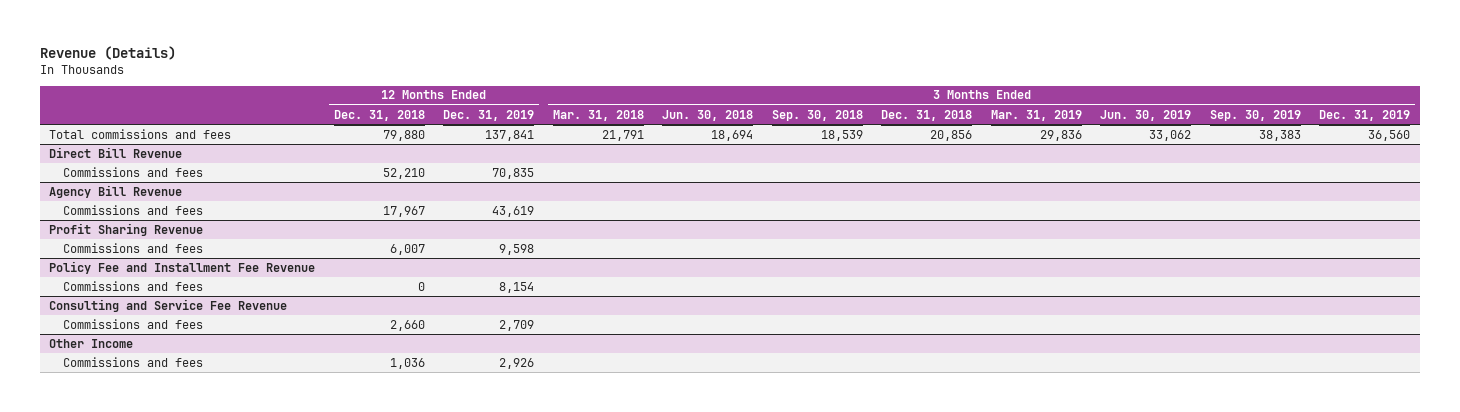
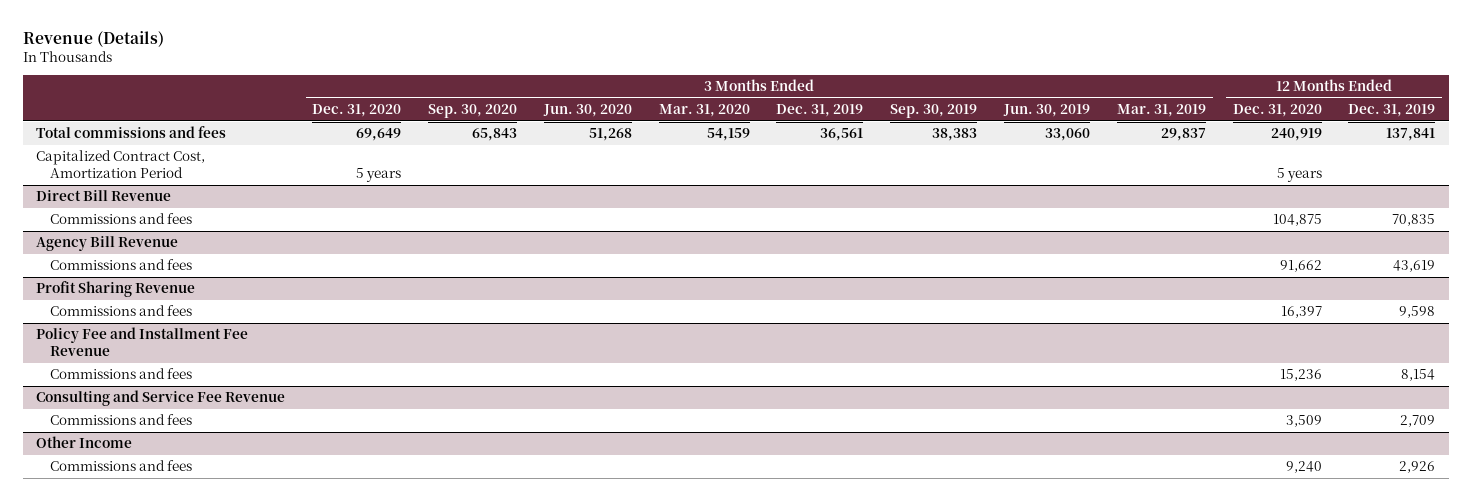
- | 12 Months Ended Dec. 31, 2018 | 12 Months Ended Dec. 31, 2019 | 3 Months Ended Mar. 31, 2018 | 3 Months Ended Jun. 30, 2018 | 3 Months Ended Sep. 30, 2018 | 3 Months Ended Dec. 31, 2018 | 3 Months Ended Mar. 31, 2019 | 3 Months Ended Jun. 30, 2019 | 3 Months Ended Sep. 30, 2019 | 3 Months Ended Dec. 31, 2019
+ | 3 Months Ended Dec. 31, 2020 | 3 Months Ended Sep. 30, 2020 | 3 Months Ended Jun. 30, 2020 | 3 Months Ended Mar. 31, 2020 | 3 Months Ended Dec. 31, 2019 | 3 Months Ended Sep. 30, 2019 | 3 Months Ended Jun. 30, 2019 | 3 Months Ended Mar. 31, 2019 | 12 Months Ended Dec. 31, 2020 | 12 Months Ended Dec. 31, 2019
- Total commissions and fees | 79,880 | 137,841 | 21,791 | 18,694 | 18,539 | 20,856 | 29,836 | 33,062 | 38,383 | 36,560
+ Total commissions and fees | 69,649 | 65,843 | 51,268 | 54,159 | 36,561 | 38,383 | 33,060 | 29,837 | 240,919 | 137,841
+ Capitalized Contract Cost, Amortization Period | 5 years | | | | | | | | 5 years |

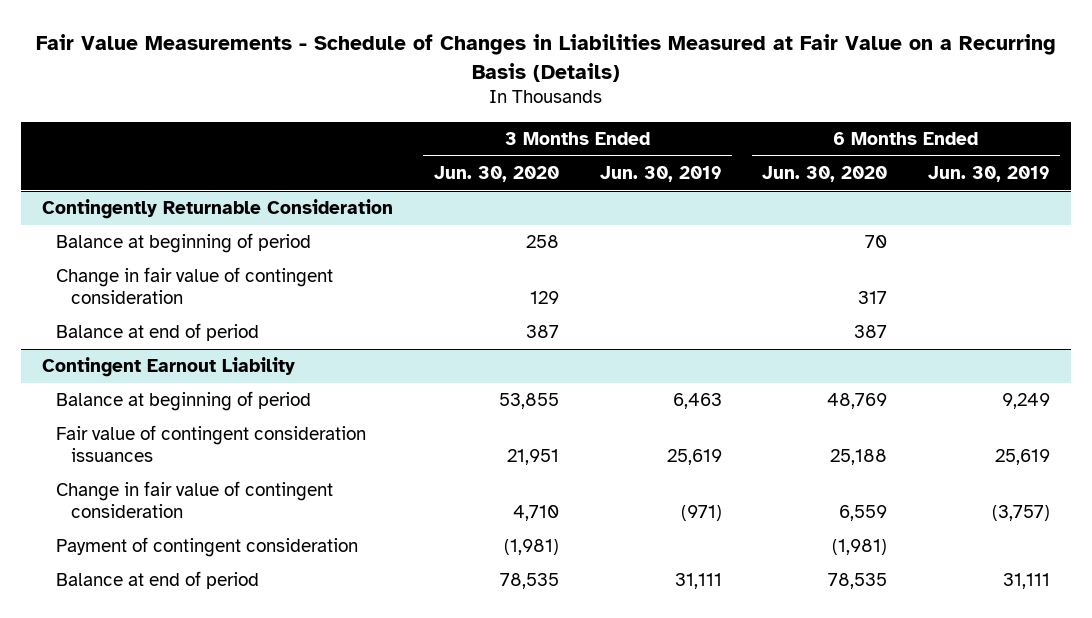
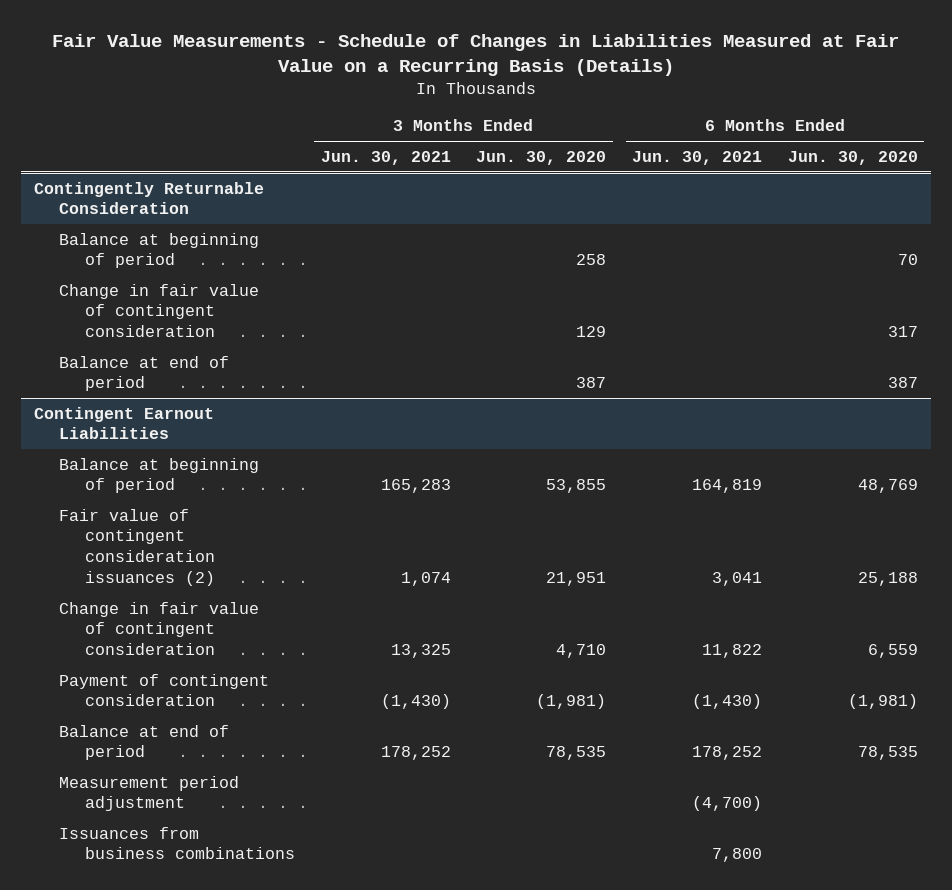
- | 3 Months Ended Jun. 30, 2020 | 3 Months Ended Jun. 30, 2019 | 6 Months Ended Jun. 30, 2020 | 6 Months Ended Jun. 30, 2019
+ | 3 Months Ended Jun. 30, 2021 | 3 Months Ended Jun. 30, 2020 | 6 Months Ended Jun. 30, 2021 | 6 Months Ended Jun. 30, 2020
- Contingent Earnout Liability
+ Contingent Earnout Liabilities
- Fair value of contingent consideration issuances | 21,951 | 25,619 | 25,188 | 25,619
+ Fair value of contingent consideration issuances (2) | 1,074 | 21,951 | 3,041 | 25,188
+ Measurement period adjustment | | | (4,700) |
+ Issuances from business combinations | | | 7,800 |

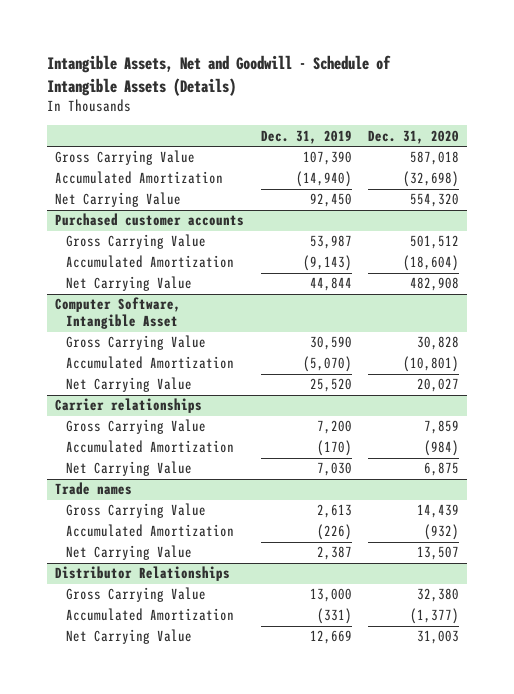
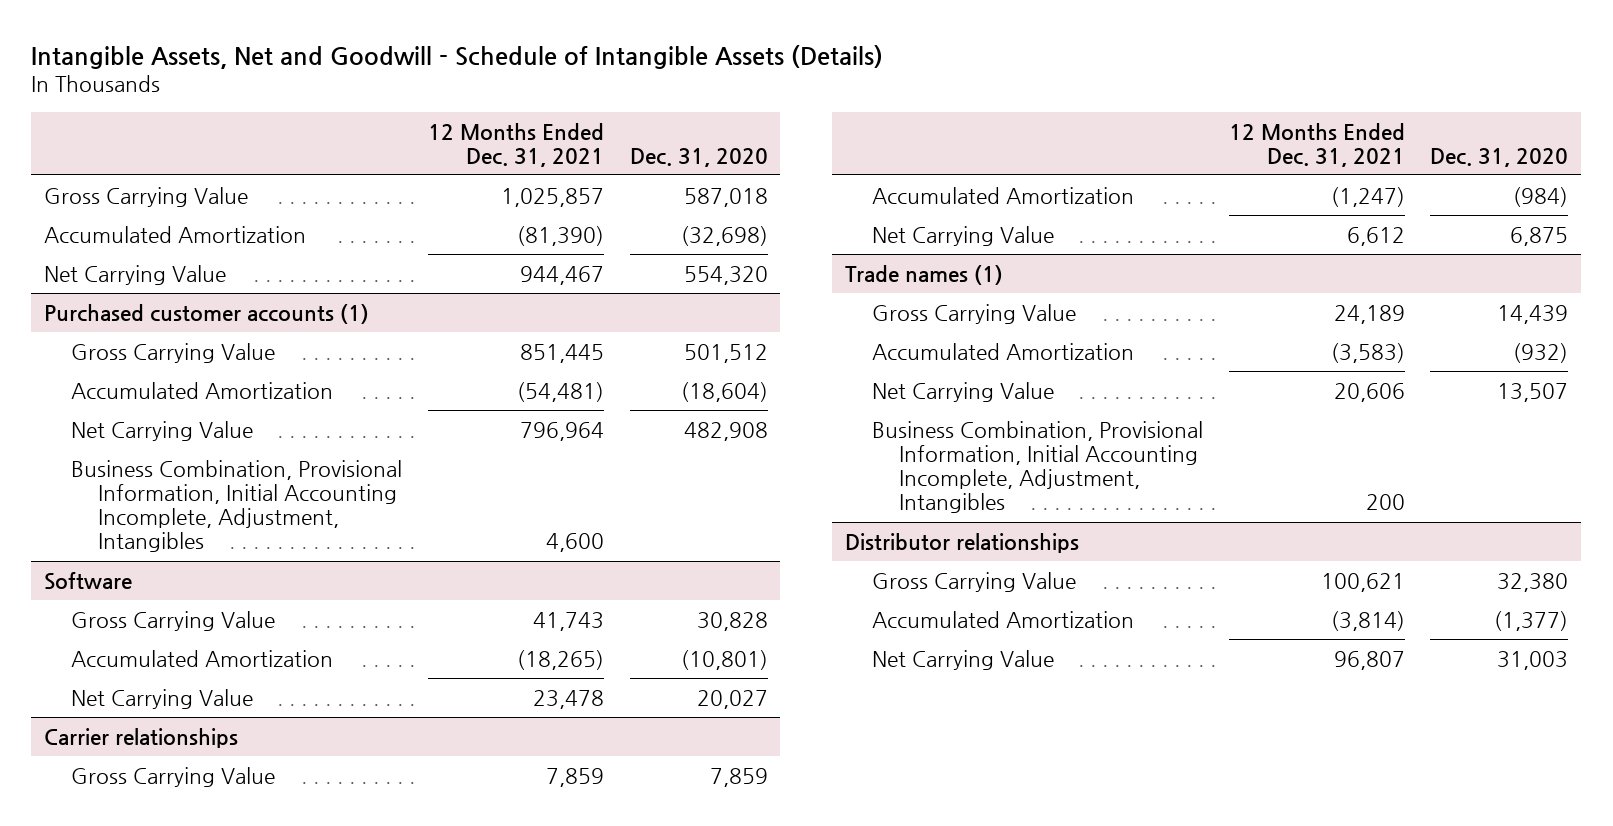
- | Dec. 31, 2019 | Dec. 31, 2020
+ | 12 Months Ended Dec. 31, 2021 | Dec. 31, 2020
- Purchased customer accounts
+ Purchased customer accounts (1)
- Computer Software, Intangible Asset
+ Business Combination, Provisional Information, Initial Accounting Incomplete, Adjustment, Intangibles | 4,600 |
+ Software
- Trade names
+ Trade names (1)
- Distributor Relationships
+ Business Combination, Provisional Information, Initial Accounting Incomplete, Adjustment, Intangibles | 200 |
+ Distributor relationships

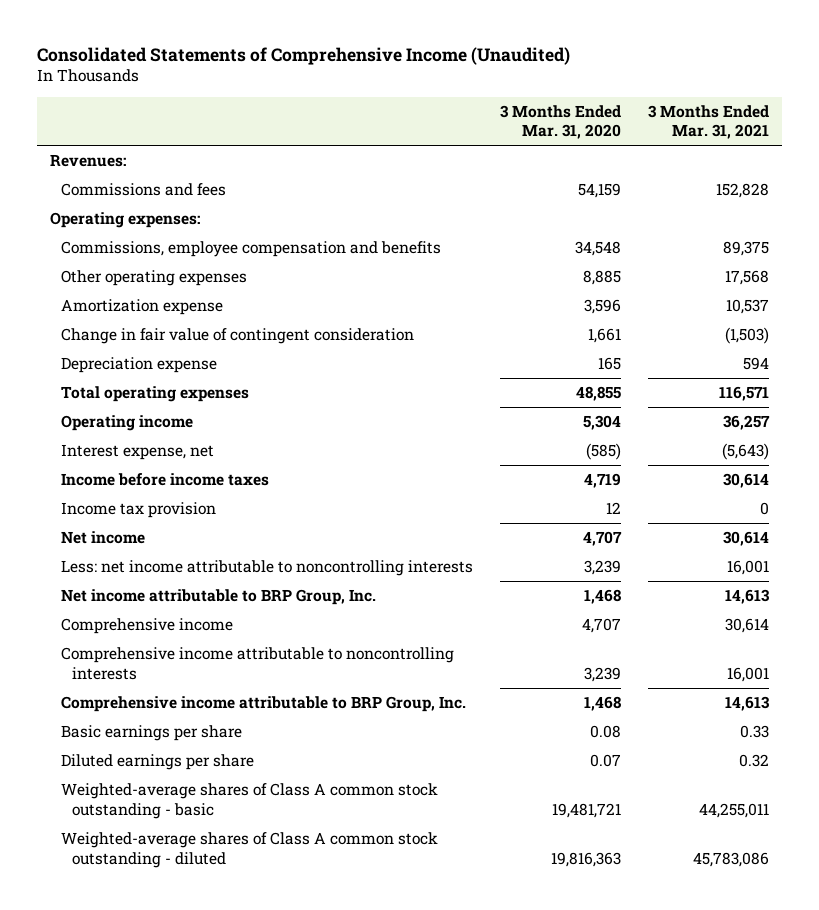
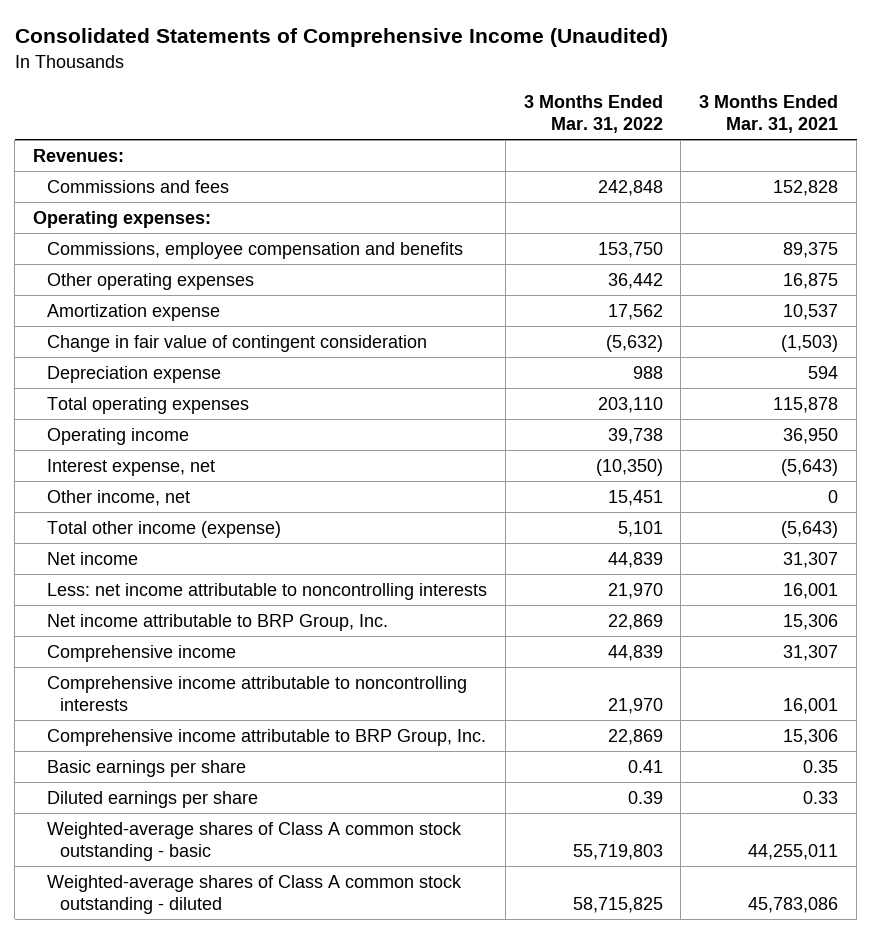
- | 3 Months Ended Mar. 31, 2020 | 3 Months Ended Mar. 31, 2021
+ | 3 Months Ended Mar. 31, 2022 | 3 Months Ended Mar. 31, 2021
- Other operating expenses | 8,885 | 17,568
+ Other operating expenses | 36,442 | 16,875
- Total operating expenses | 48,855 | 116,571
- Operating income | 5,304 | 36,257
+ Total operating expenses | 203,110 | 115,878
+ Operating income | 39,738 | 36,950
- Income before income taxes | 4,719 | 30,614
- Income tax provision | 12 | 0
- Net income | 4,707 | 30,614
+ Other income, net | 15,451 | 0
+ Total other income (expense) | 5,101 | (5,643)
+ Net income | 44,839 | 31,307
- Net income attributable to BRP Group, Inc. | 1,468 | 14,613
- Comprehensive income | 4,707 | 30,614
+ Net income attributable to BRP Group, Inc. | 22,869 | 15,306
+ Comprehensive income | 44,839 | 31,307
- Comprehensive income attributable to BRP Group, Inc. | 1,468 | 14,613
- Basic earnings per share | 0.08 | 0.33
- Diluted earnings per share | 0.07 | 0.32
+ Comprehensive income attributable to BRP Group, Inc. | 22,869 | 15,306
+ Basic earnings per share | 0.41 | 0.35
+ Diluted earnings per share | 0.39 | 0.33

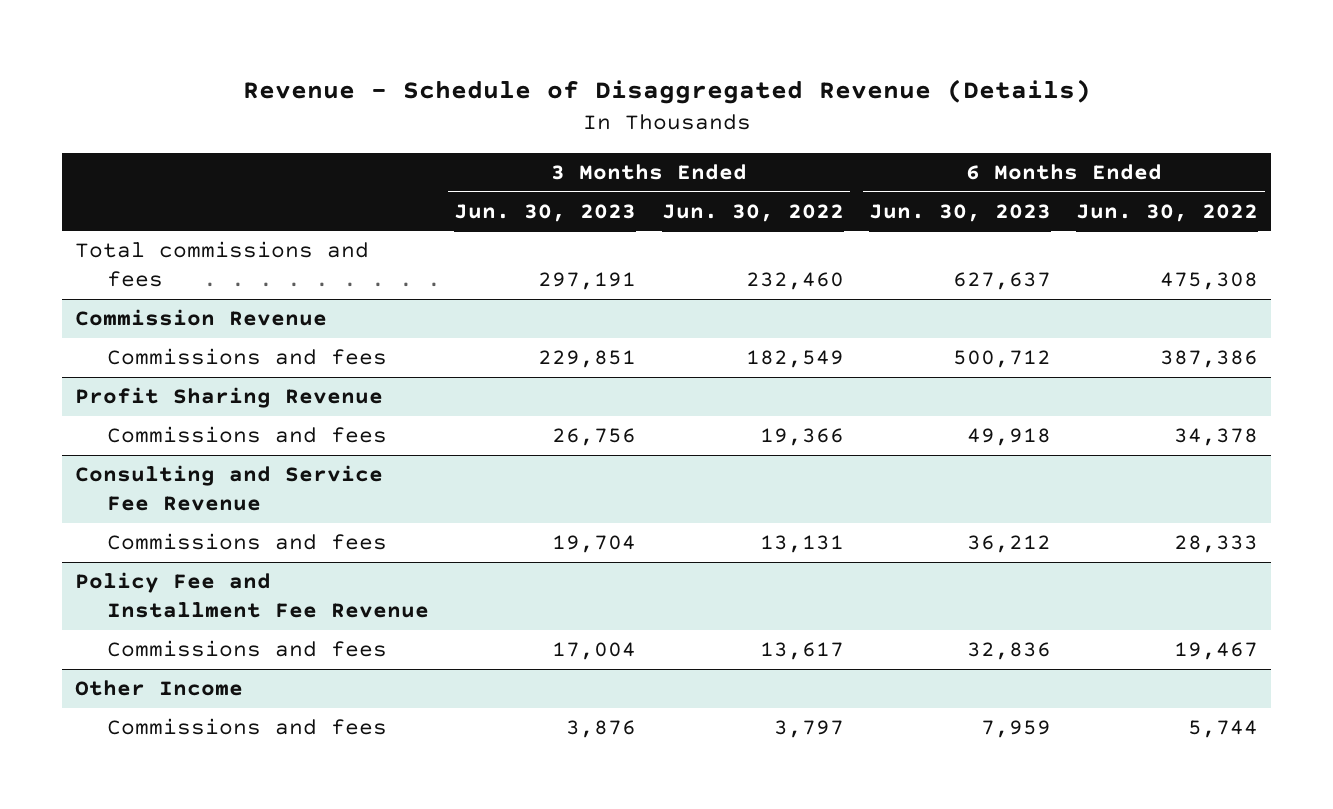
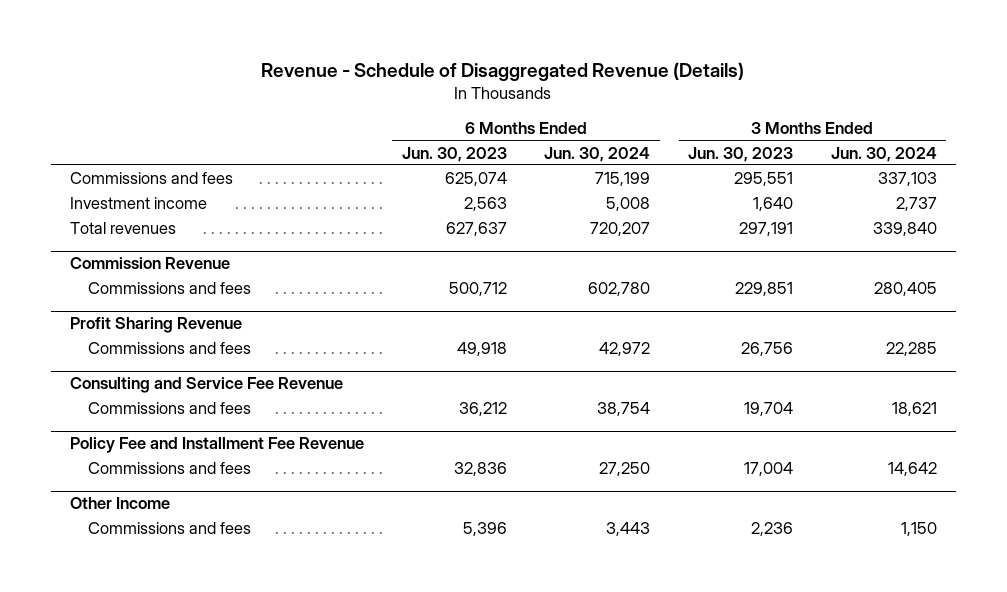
- | 3 Months Ended Jun. 30, 2023 | 3 Months Ended Jun. 30, 2022 | 6 Months Ended Jun. 30, 2023 | 6 Months Ended Jun. 30, 2022
+ | 6 Months Ended Jun. 30, 2023 | 6 Months Ended Jun. 30, 2024 | 3 Months Ended Jun. 30, 2023 | 3 Months Ended Jun. 30, 2024
- Total commissions and fees | 297,191 | 232,460 | 627,637 | 475,308
+ Commissions and fees | 625,074 | 715,199 | 295,551 | 337,103
+ Investment income | 2,563 | 5,008 | 1,640 | 2,737
+ Total revenues | 627,637 | 720,207 | 297,191 | 339,840
@ Other Income
- Commissions and fees | 3,876 | 3,797 | 7,959 | 5,744
+ Commissions and fees | 5,396 | 3,443 | 2,236 | 1,150

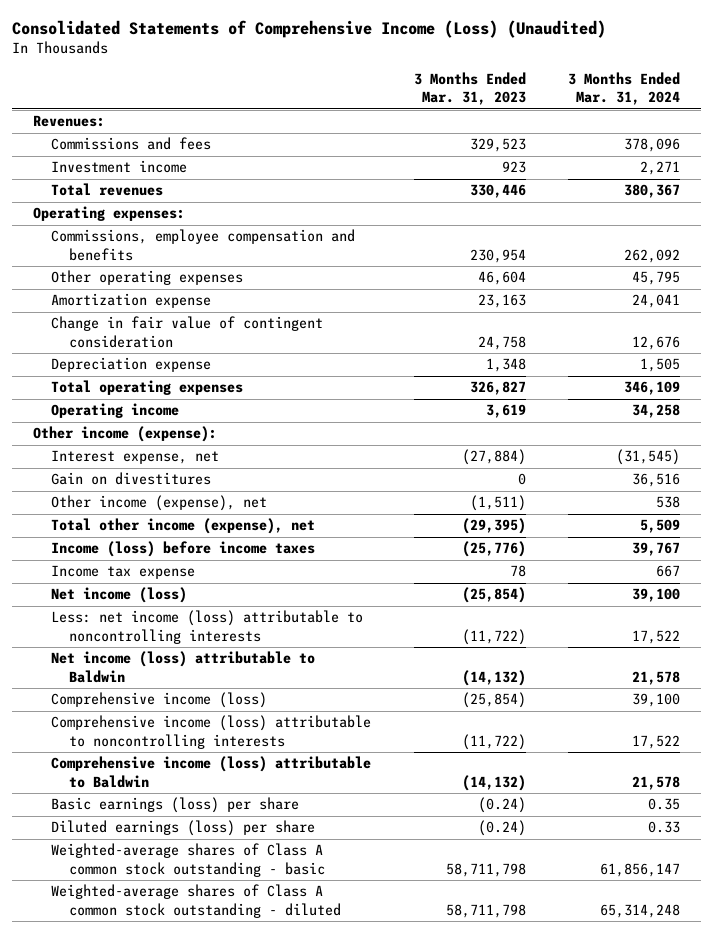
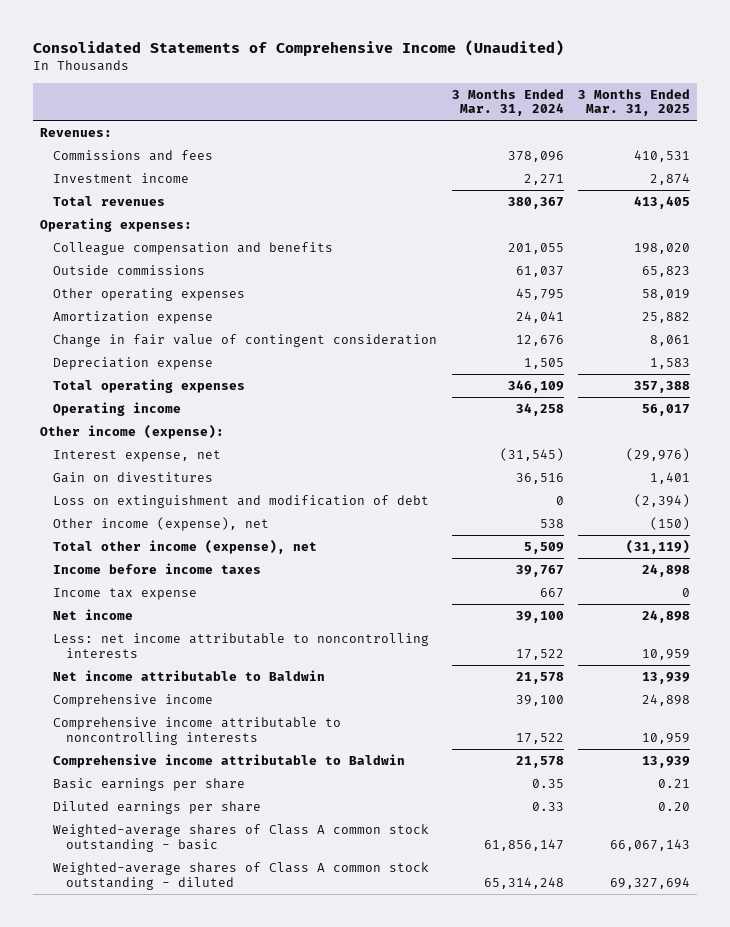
- Consolidated Statements of Comprehensive Income (Loss) (Unaudited)
+ Consolidated Statements of Comprehensive Income (Unaudited)
- | 3 Months Ended Mar. 31, 2023 | 3 Months Ended Mar. 31, 2024
+ | 3 Months Ended Mar. 31, 2024 | 3 Months Ended Mar. 31, 2025
- Commissions, employee compensation and benefits | 230,954 | 262,092
+ Colleague compensation and benefits | 201,055 | 198,020
+ Outside commissions | 61,037 | 65,823
+ Loss on extinguishment and modification of debt | 0 | (2,394)
- Income (loss) before income taxes | (25,776) | 39,767
+ Income before income taxes | 39,767 | 24,898
- Net income (loss) | (25,854) | 39,100
- Less: net income (loss) attributable to noncontrolling interests | (11,722) | 17,522
- Net income (loss) attributable to Baldwin | (14,132) | 21,578
- Comprehensive income (loss) | (25,854) | 39,100
- Comprehensive income (loss) attributable to noncontrolling interests | (11,722) | 17,522
- Comprehensive income (loss) attributable to Baldwin | (14,132) | 21,578
- Basic earnings (loss) per share | (0.24) | 0.35
- Diluted earnings (loss) per share | (0.24) | 0.33
+ Net income | 39,100 | 24,898
+ Less: net income attributable to noncontrolling interests | 17,522 | 10,959
+ Net income attributable to Baldwin | 21,578 | 13,939
+ Comprehensive income | 39,100 | 24,898
+ Comprehensive income attributable to noncontrolling interests | 17,522 | 10,959
+ Comprehensive income attributable to Baldwin | 21,578 | 13,939
+ Basic earnings per share | 0.35 | 0.21
+ Diluted earnings per share | 0.33 | 0.20

